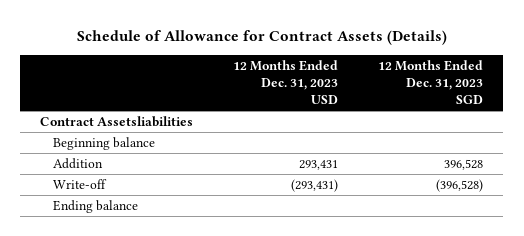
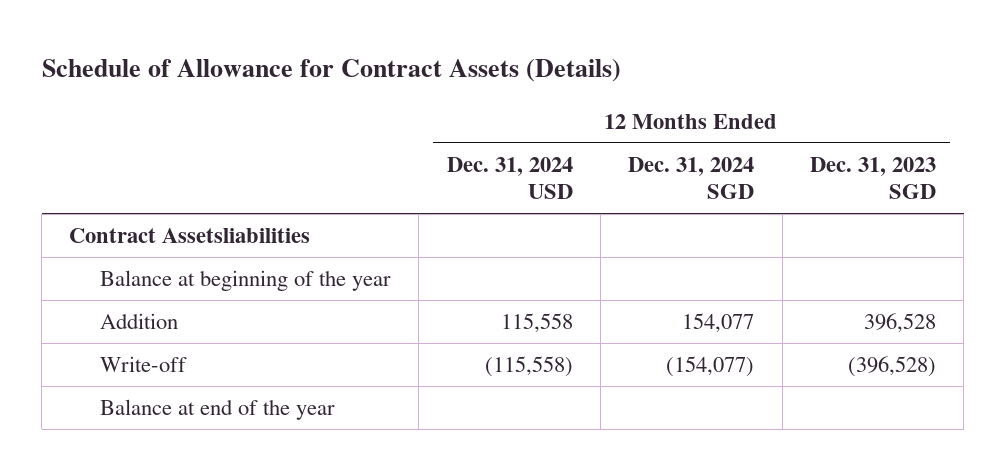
- | 12 Months Ended Dec. 31, 2023 USD | 12 Months Ended Dec. 31, 2023 SGD
+ | 12 Months Ended Dec. 31, 2024 USD | 12 Months Ended Dec. 31, 2024 SGD | 12 Months Ended Dec. 31, 2023 SGD
- Beginning balance
+ Balance at beginning of the year
- Ending balance
+ Balance at end of the year

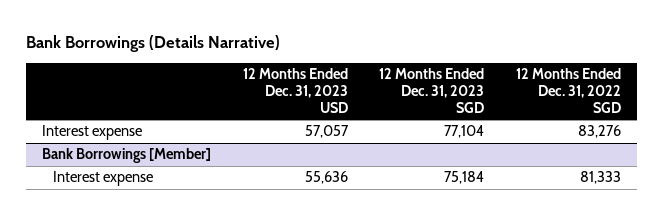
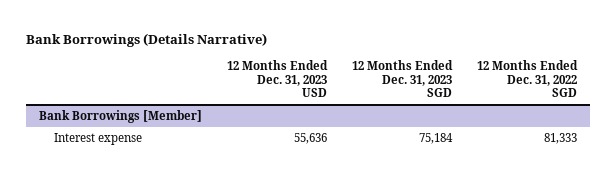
- Interest expense | 57,057 | 77,104 | 83,276

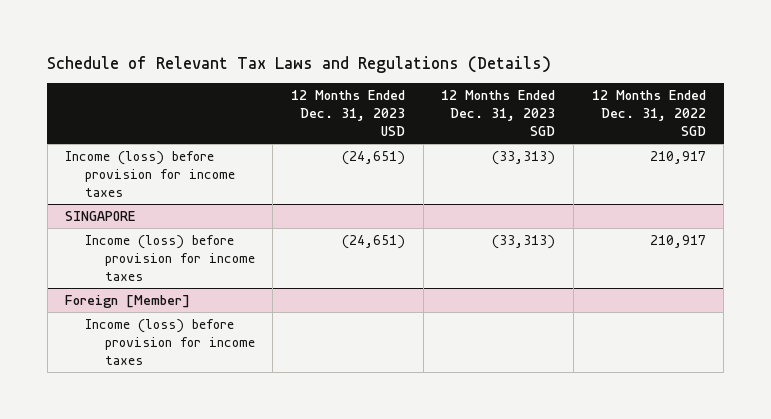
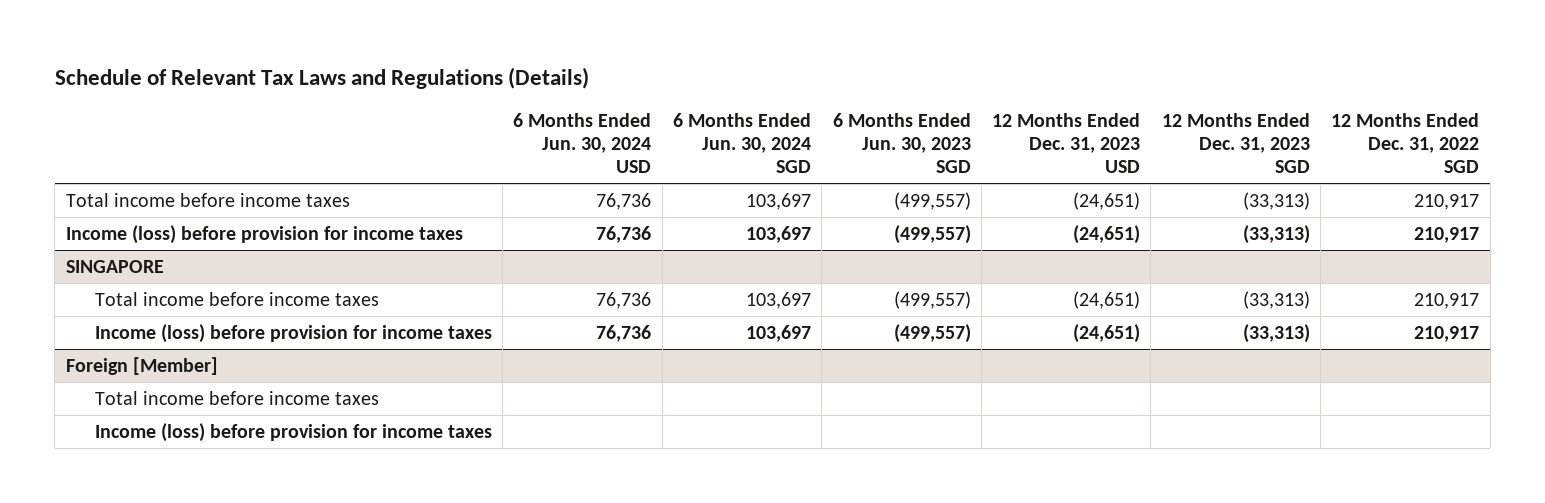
- | 12 Months Ended Dec. 31, 2023 USD | 12 Months Ended Dec. 31, 2023 SGD | 12 Months Ended Dec. 31, 2022 SGD
+ | 6 Months Ended Jun. 30, 2024 USD | 6 Months Ended Jun. 30, 2024 SGD | 6 Months Ended Jun. 30, 2023 SGD | 12 Months Ended Dec. 31, 2023 USD | 12 Months Ended Dec. 31, 2023 SGD | 12 Months Ended Dec. 31, 2022 SGD
+ Total income before income taxes | 76,736 | 103,697 | (499,557) | (24,651) | (33,313) | 210,917
@ SINGAPORE
+ Total income before income taxes | 76,736 | 103,697 | (499,557) | (24,651) | (33,313) | 210,917
@ Foreign [Member]
+ Total income before income taxes

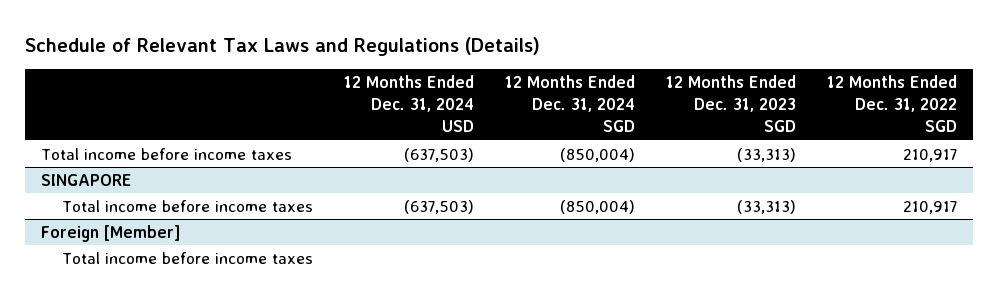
- | 6 Months Ended Jun. 30, 2024 USD | 6 Months Ended Jun. 30, 2024 SGD | 6 Months Ended Jun. 30, 2023 SGD | 12 Months Ended Dec. 31, 2023 USD | 12 Months Ended Dec. 31, 2023 SGD | 12 Months Ended Dec. 31, 2022 SGD
+ | 12 Months Ended Dec. 31, 2024 USD | 12 Months Ended Dec. 31, 2024 SGD | 12 Months Ended Dec. 31, 2023 SGD | 12 Months Ended Dec. 31, 2022 SGD
- Income (loss) before provision for income taxes | 76,736 | 103,697 | (499,557) | (24,651) | (33,313) | 210,917
@ SINGAPORE
- Income (loss) before provision for income taxes | 76,736 | 103,697 | (499,557) | (24,651) | (33,313) | 210,917
@ Foreign [Member]
- Income (loss) before provision for income taxes

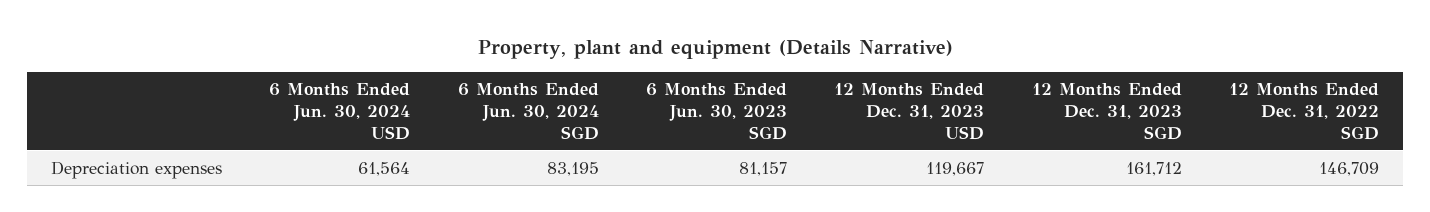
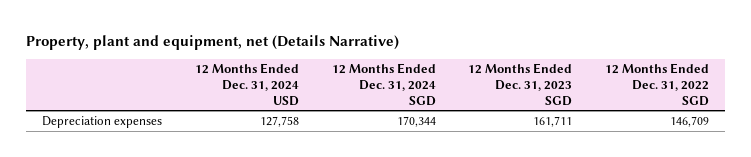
- Property, plant and equipment (Details Narrative)
+ Property, plant and equipment, net (Details Narrative)
- | 6 Months Ended Jun. 30, 2024 USD | 6 Months Ended Jun. 30, 2024 SGD | 6 Months Ended Jun. 30, 2023 SGD | 12 Months Ended Dec. 31, 2023 USD | 12 Months Ended Dec. 31, 2023 SGD | 12 Months Ended Dec. 31, 2022 SGD
+ | 12 Months Ended Dec. 31, 2024 USD | 12 Months Ended Dec. 31, 2024 SGD | 12 Months Ended Dec. 31, 2023 SGD | 12 Months Ended Dec. 31, 2022 SGD
- Depreciation expenses | 61,564 | 83,195 | 81,157 | 119,667 | 161,712 | 146,709
+ Depreciation expenses | 127,758 | 170,344 | 161,711 | 146,709

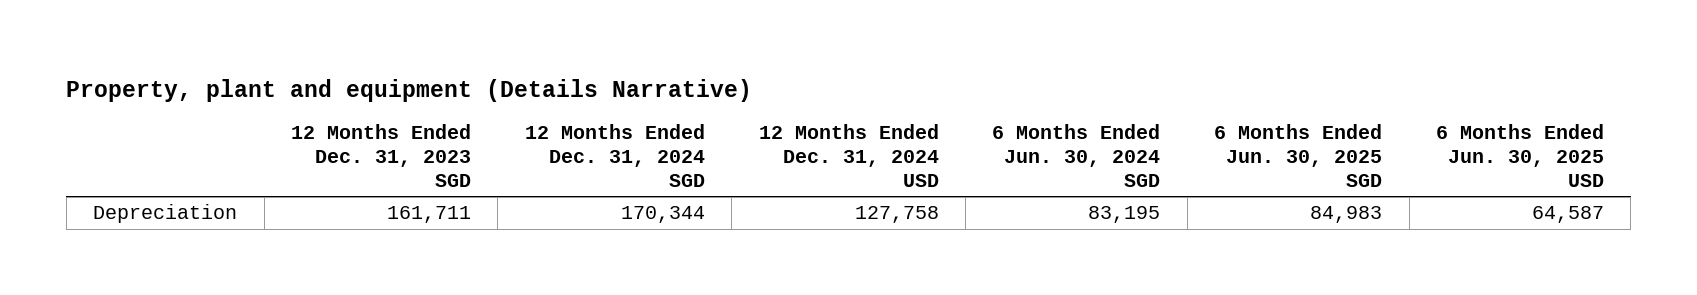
- Property, plant and equipment, net (Details Narrative)
+ Property, plant and equipment (Details Narrative)
- | 12 Months Ended Dec. 31, 2024 USD | 12 Months Ended Dec. 31, 2024 SGD | 12 Months Ended Dec. 31, 2023 SGD | 12 Months Ended Dec. 31, 2022 SGD
+ | 12 Months Ended Dec. 31, 2023 SGD | 12 Months Ended Dec. 31, 2024 SGD | 12 Months Ended Dec. 31, 2024 USD | 6 Months Ended Jun. 30, 2024 SGD | 6 Months Ended Jun. 30, 2025 SGD | 6 Months Ended Jun. 30, 2025 USD
- Depreciation expenses | 127,758 | 170,344 | 161,711 | 146,709
+ Depreciation | 161,711 | 170,344 | 127,758 | 83,195 | 84,983 | 64,587

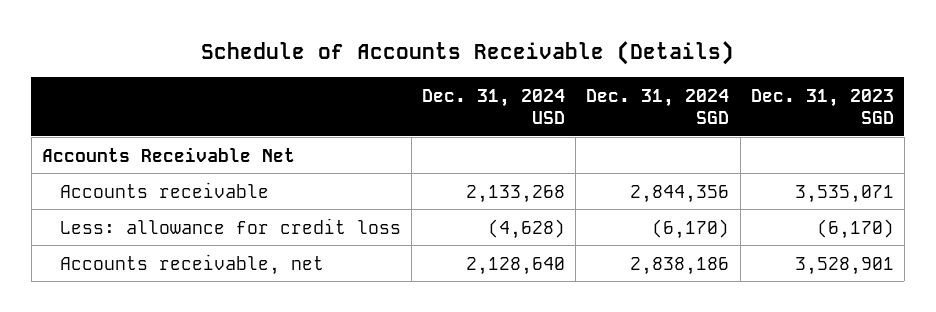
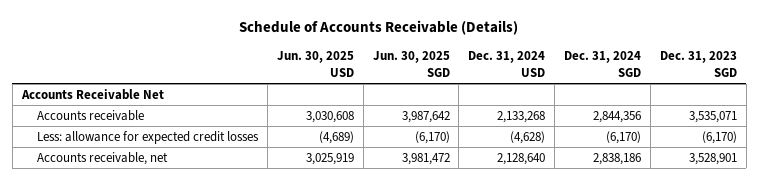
- | Dec. 31, 2024 USD | Dec. 31, 2024 SGD | Dec. 31, 2023 SGD
+ | Jun. 30, 2025 USD | Jun. 30, 2025 SGD | Dec. 31, 2024 USD | Dec. 31, 2024 SGD | Dec. 31, 2023 SGD
- Less: allowance for credit loss | (4,628) | (6,170) | (6,170)
+ Less: allowance for expected credit losses | (4,689) | (6,170) | (4,628) | (6,170) | (6,170)

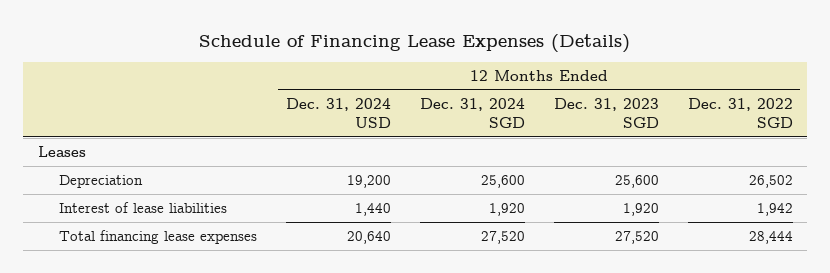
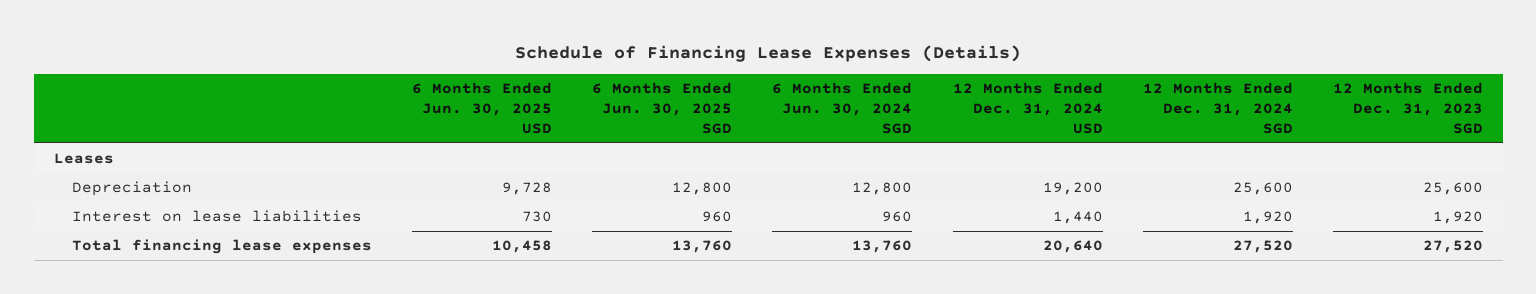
- | 12 Months Ended Dec. 31, 2024 USD | 12 Months Ended Dec. 31, 2024 SGD | 12 Months Ended Dec. 31, 2023 SGD | 12 Months Ended Dec. 31, 2022 SGD
+ | 6 Months Ended Jun. 30, 2025 USD | 6 Months Ended Jun. 30, 2025 SGD | 6 Months Ended Jun. 30, 2024 SGD | 12 Months Ended Dec. 31, 2024 USD | 12 Months Ended Dec. 31, 2024 SGD | 12 Months Ended Dec. 31, 2023 SGD
- Interest of lease liabilities | 1,440 | 1,920 | 1,920 | 1,942
+ Interest on lease liabilities | 730 | 960 | 960 | 1,440 | 1,920 | 1,920

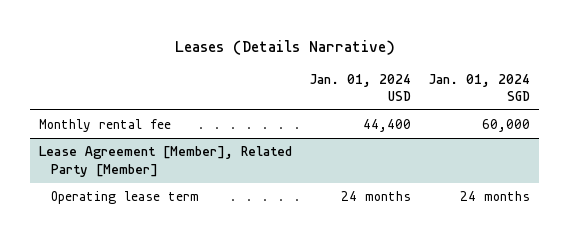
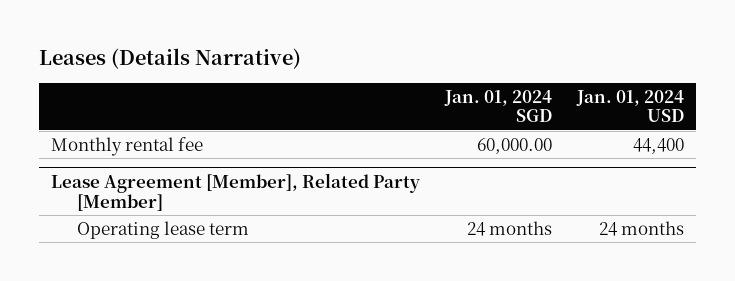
- | Jan. 01, 2024 USD | Jan. 01, 2024 SGD
+ | Jan. 01, 2024 SGD | Jan. 01, 2024 USD
- Monthly rental fee | 44,400 | 60,000
+ Monthly rental fee | 60,000.00 | 44,400

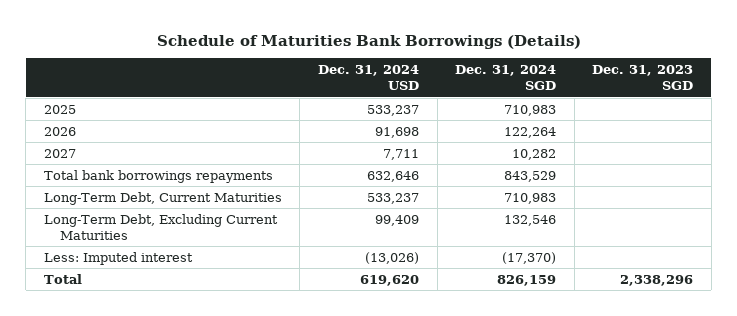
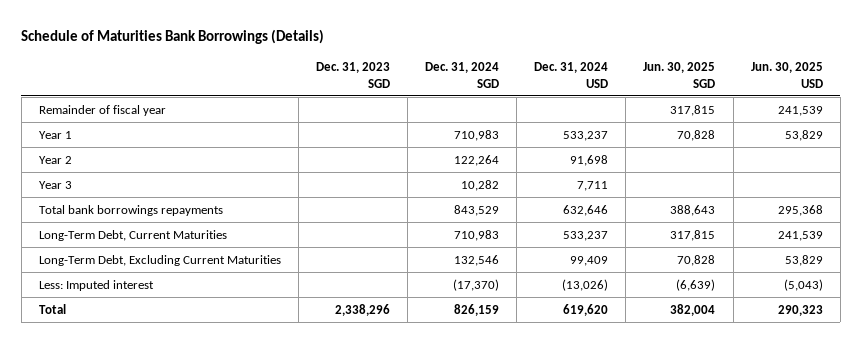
- | Dec. 31, 2024 USD | Dec. 31, 2024 SGD | Dec. 31, 2023 SGD
+ | Dec. 31, 2023 SGD | Dec. 31, 2024 SGD | Dec. 31, 2024 USD | Jun. 30, 2025 SGD | Jun. 30, 2025 USD
- 2025 | 533,237 | 710,983 |
- 2026 | 91,698 | 122,264 |
- 2027 | 7,711 | 10,282 |
+ Remainder of fiscal year | | | | 317,815 | 241,539
+ Year 1 | | 710,983 | 533,237 | 70,828 | 53,829
+ Year 2 | | 122,264 | 91,698 | |
+ Year 3 | | 10,282 | 7,711 | |

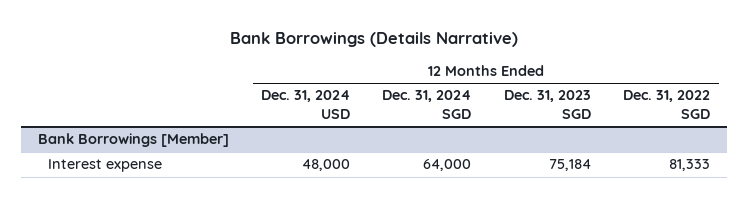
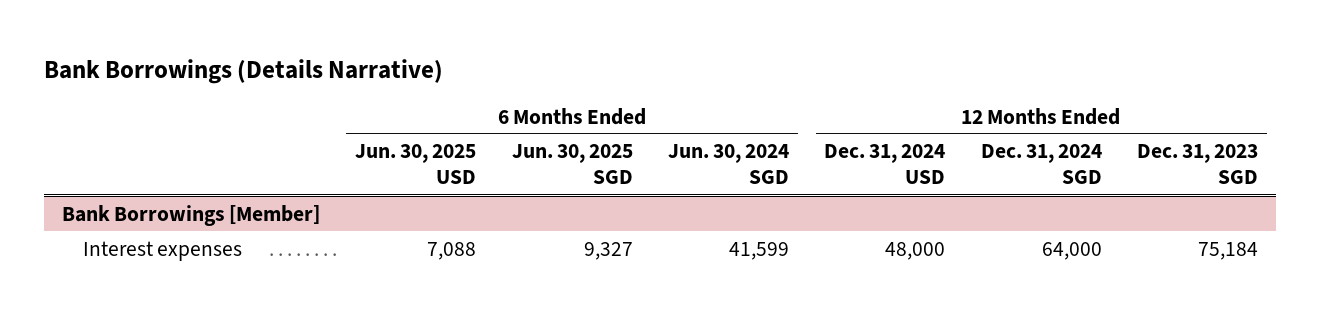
- | 12 Months Ended Dec. 31, 2024 USD | 12 Months Ended Dec. 31, 2024 SGD | 12 Months Ended Dec. 31, 2023 SGD | 12 Months Ended Dec. 31, 2022 SGD
+ | 6 Months Ended Jun. 30, 2025 USD | 6 Months Ended Jun. 30, 2025 SGD | 6 Months Ended Jun. 30, 2024 SGD | 12 Months Ended Dec. 31, 2024 USD | 12 Months Ended Dec. 31, 2024 SGD | 12 Months Ended Dec. 31, 2023 SGD
@ Bank Borrowings [Member]
- Interest expense | 48,000 | 64,000 | 75,184 | 81,333
+ Interest expenses | 7,088 | 9,327 | 41,599 | 48,000 | 64,000 | 75,184

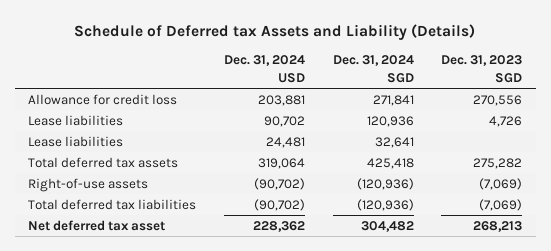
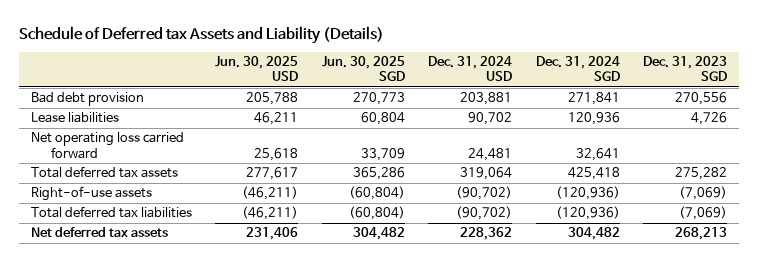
- | Dec. 31, 2024 USD | Dec. 31, 2024 SGD | Dec. 31, 2023 SGD
+ | Jun. 30, 2025 USD | Jun. 30, 2025 SGD | Dec. 31, 2024 USD | Dec. 31, 2024 SGD | Dec. 31, 2023 SGD
- Allowance for credit loss | 203,881 | 271,841 | 270,556
+ Bad debt provision | 205,788 | 270,773 | 203,881 | 271,841 | 270,556
- Lease liabilities | 24,481 | 32,641 |
+ Net operating loss carried forward | 25,618 | 33,709 | 24,481 | 32,641 |
- Net deferred tax asset | 228,362 | 304,482 | 268,213
+ Net deferred tax assets | 231,406 | 304,482 | 228,362 | 304,482 | 268,213

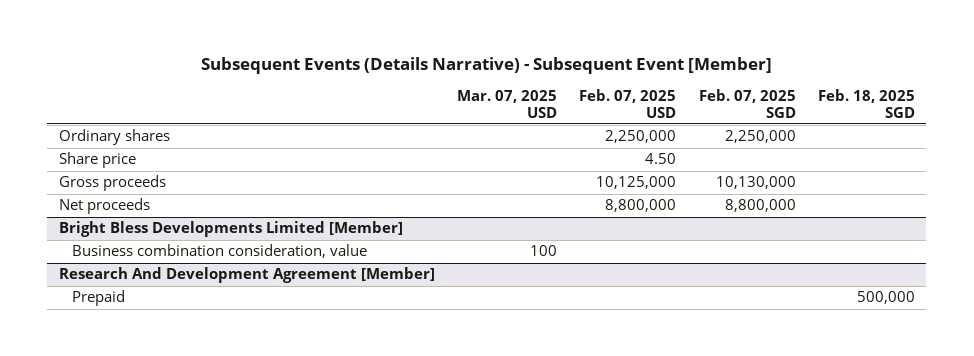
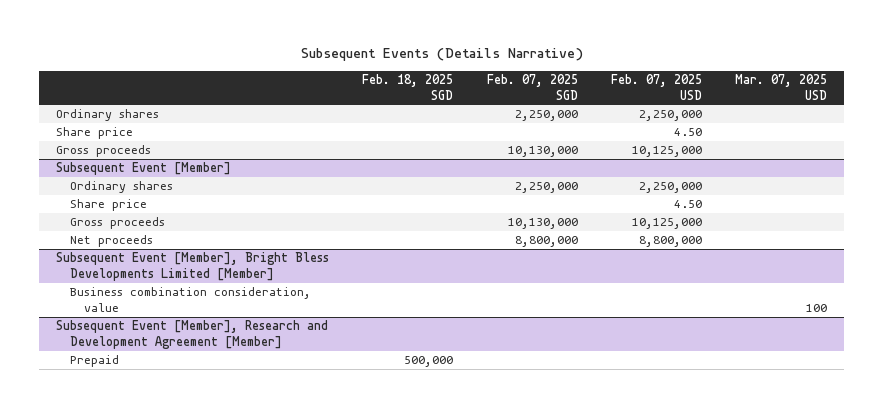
- Subsequent Events (Details Narrative) - Subsequent Event [Member]
+ Subsequent Events (Details Narrative)
- | Mar. 07, 2025 USD | Feb. 07, 2025 USD | Feb. 07, 2025 SGD | Feb. 18, 2025 SGD
+ | Feb. 18, 2025 SGD | Feb. 07, 2025 SGD | Feb. 07, 2025 USD | Mar. 07, 2025 USD
+ Subsequent Event [Member]
+ Ordinary shares | | 2,250,000 | 2,250,000 |
+ Share price | | | 4.50 |
+ Gross proceeds | | 10,130,000 | 10,125,000 |
- Bright Bless Developments Limited [Member]
+ Subsequent Event [Member], Bright Bless Developments Limited [Member]
- Research And Development Agreement [Member]
+ Subsequent Event [Member], Research and Development Agreement [Member]

